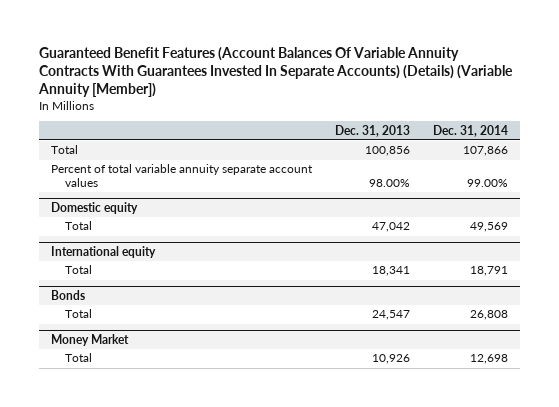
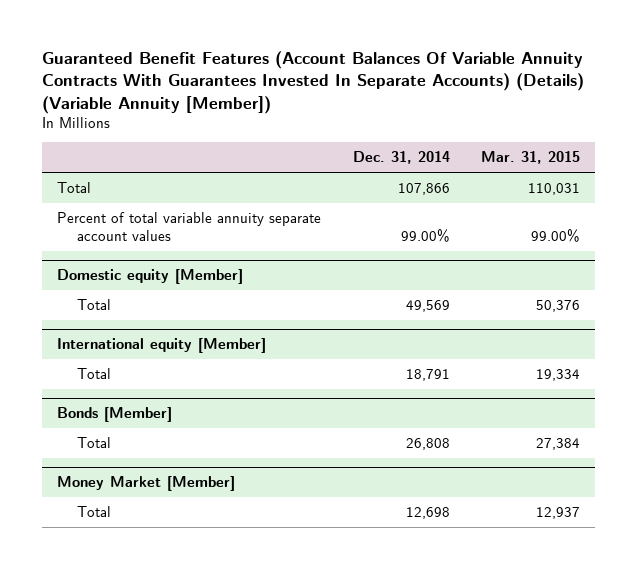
- | Dec. 31, 2013 | Dec. 31, 2014
+ | Dec. 31, 2014 | Mar. 31, 2015
- Domestic equity
+ Domestic equity [Member]
- International equity
+ International equity [Member]
- Bonds
+ Bonds [Member]
- Money Market
+ Money Market [Member]

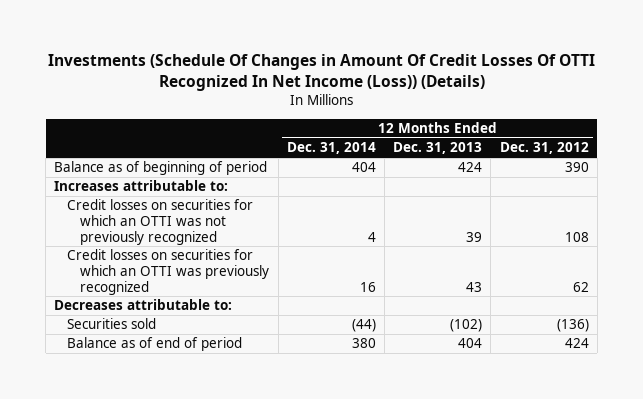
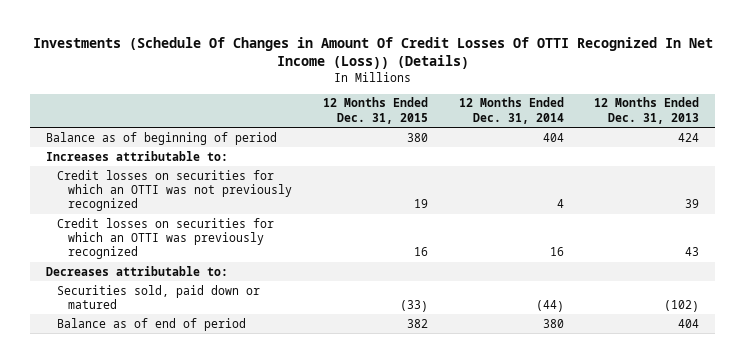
- | 12 Months Ended Dec. 31, 2014 | 12 Months Ended Dec. 31, 2013 | 12 Months Ended Dec. 31, 2012
+ | 12 Months Ended Dec. 31, 2015 | 12 Months Ended Dec. 31, 2014 | 12 Months Ended Dec. 31, 2013
- Securities sold | (44) | (102) | (136)
+ Securities sold, paid down or matured | (33) | (44) | (102)

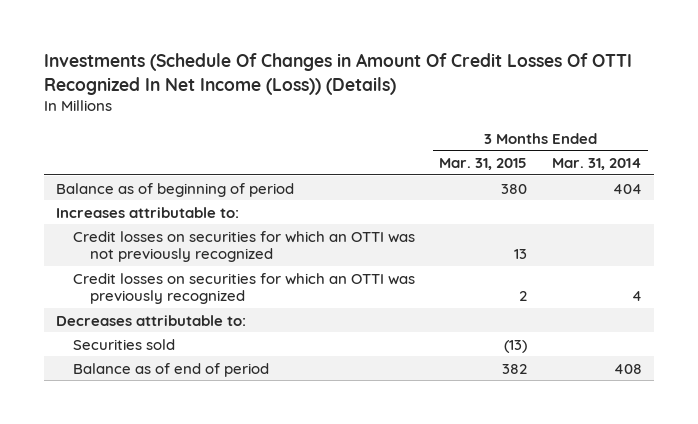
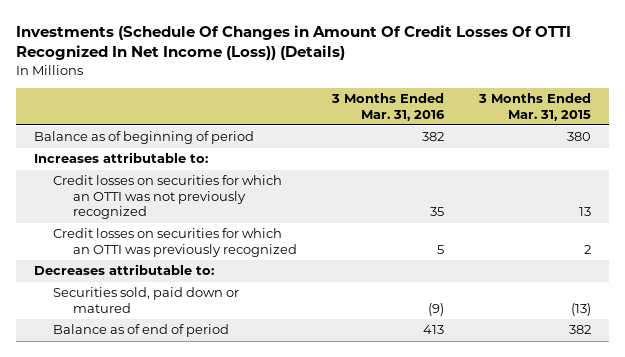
- | 3 Months Ended Mar. 31, 2015 | 3 Months Ended Mar. 31, 2014
+ | 3 Months Ended Mar. 31, 2016 | 3 Months Ended Mar. 31, 2015
- Securities sold | (13) |
+ Securities sold, paid down or matured | (9) | (13)

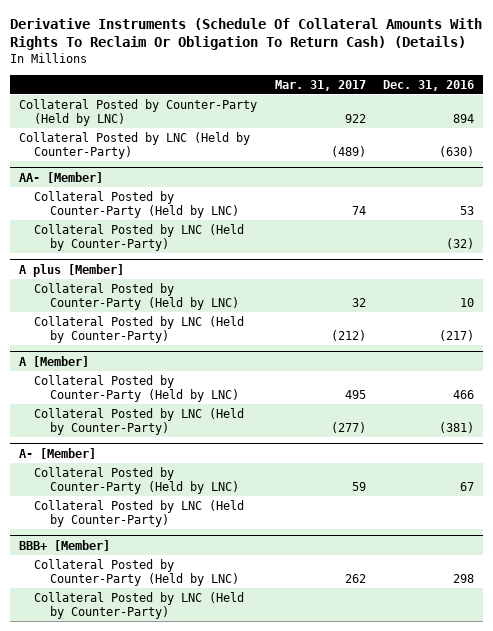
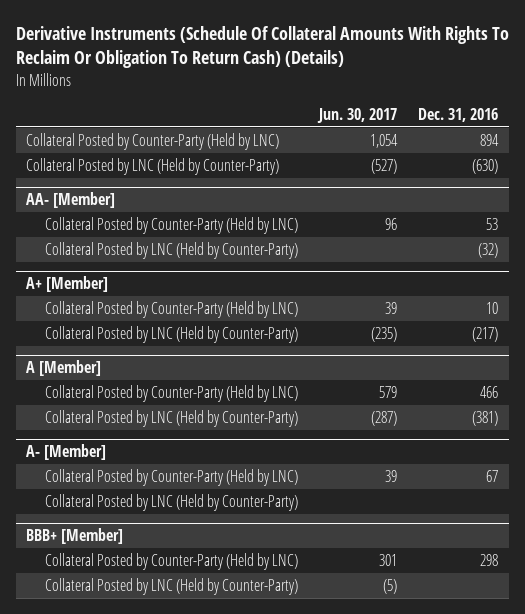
- | Mar. 31, 2017 | Dec. 31, 2016
+ | Jun. 30, 2017 | Dec. 31, 2016
- A plus [Member]
+ A+ [Member]

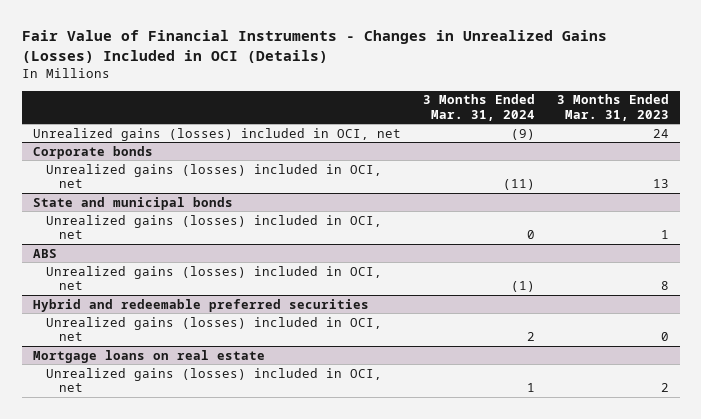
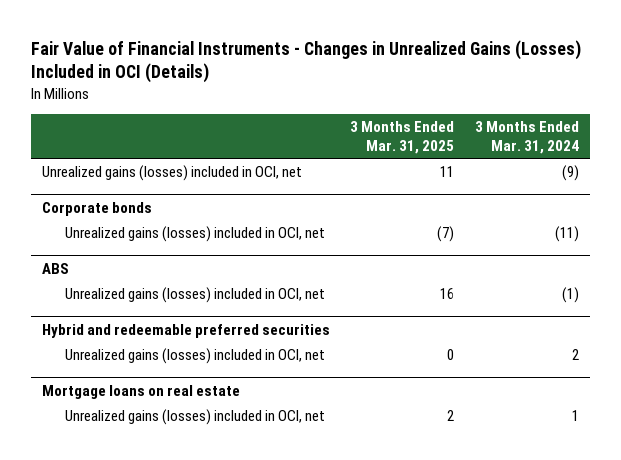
- | 3 Months Ended Mar. 31, 2024 | 3 Months Ended Mar. 31, 2023
+ | 3 Months Ended Mar. 31, 2025 | 3 Months Ended Mar. 31, 2024
- State and municipal bonds
- Unrealized gains (losses) included in OCI, net | 0 | 1

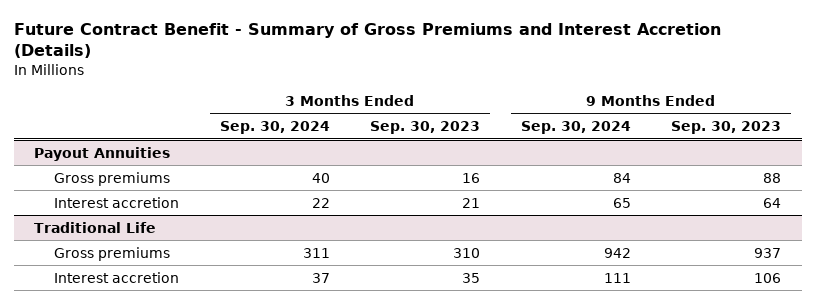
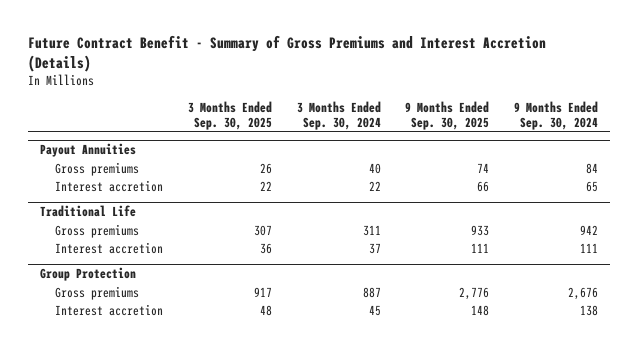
- | 3 Months Ended Sep. 30, 2024 | 3 Months Ended Sep. 30, 2023 | 9 Months Ended Sep. 30, 2024 | 9 Months Ended Sep. 30, 2023
+ | 3 Months Ended Sep. 30, 2025 | 3 Months Ended Sep. 30, 2024 | 9 Months Ended Sep. 30, 2025 | 9 Months Ended Sep. 30, 2024
+ Group Protection
+ Gross premiums | 917 | 887 | 2,776 | 2,676
+ Interest accretion | 48 | 45 | 148 | 138

